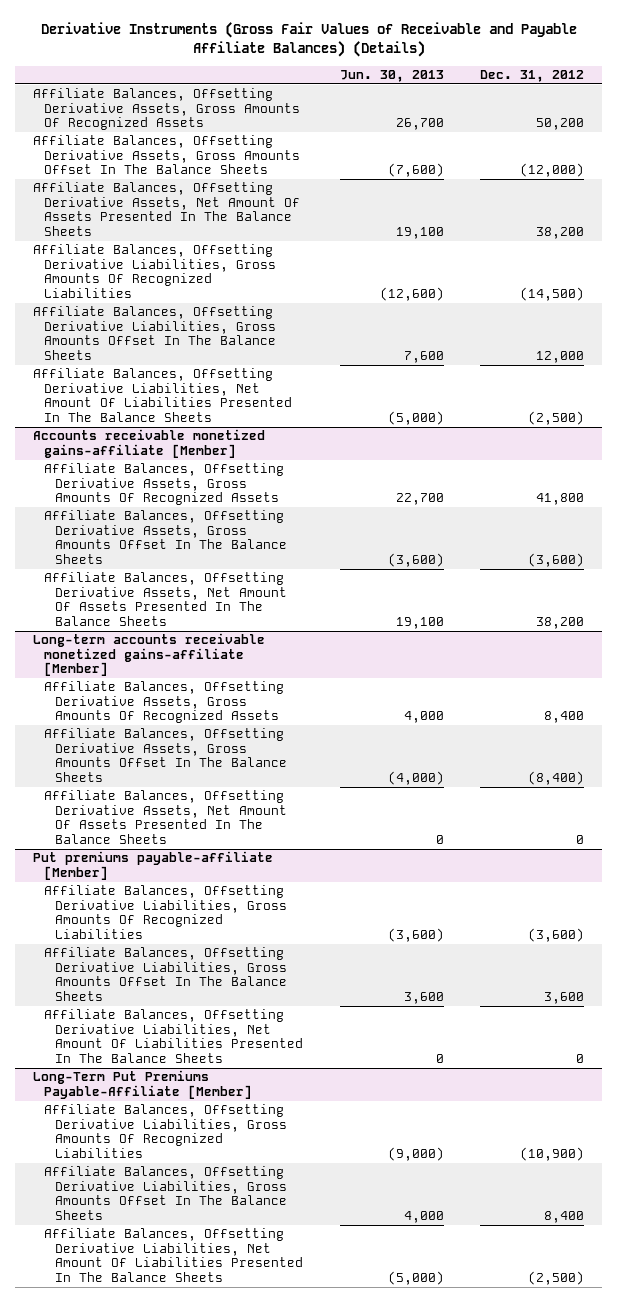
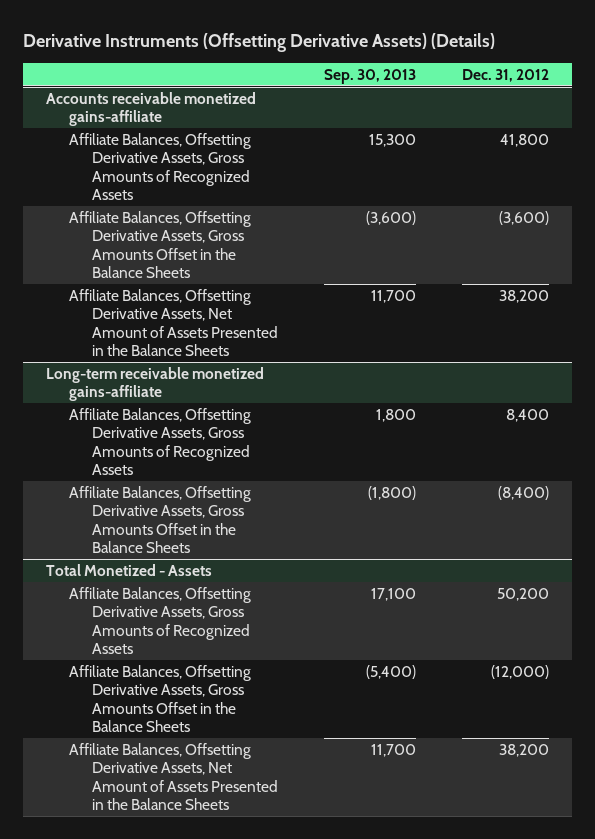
- Derivative Instruments (Gross Fair Values of Receivable and Payable Affiliate Balances) (Details)
+ Derivative Instruments (Offsetting Derivative Assets) (Details)
- | Jun. 30, 2013 | Dec. 31, 2012
+ | Sep. 30, 2013 | Dec. 31, 2012
- Affiliate Balances, Offsetting Derivative Assets, Gross Amounts Of Recognized Assets | 26,700 | 50,200
- Affiliate Balances, Offsetting Derivative Assets, Gross Amounts Offset In The Balance Sheets | (7,600) | (12,000)
- Affiliate Balances, Offsetting Derivative Assets, Net Amount Of Assets Presented In The Balance Sheets | 19,100 | 38,200
- Affiliate Balances, Offsetting Derivative Liabilities, Gross Amounts Of Recognized Liabilities | (12,600) | (14,500)
- Affiliate Balances, Offsetting Derivative Liabilities, Gross Amounts Offset In The Balance Sheets | 7,600 | 12,000
- Affiliate Balances, Offsetting Derivative Liabilities, Net Amount Of Liabilities Presented In The Balance Sheets | (5,000) | (2,500)
- Accounts receivable monetized gains-affiliate [Member]
- Affiliate Balances, Offsetting Derivative Assets, Gross Amounts Of Recognized Assets | 22,700 | 41,800
- Affiliate Balances, Offsetting Derivative Assets, Gross Amounts Offset In The Balance Sheets | (3,600) | (3,600)
- Affiliate Balances, Offsetting Derivative Assets, Net Amount Of Assets Presented In The Balance Sheets | 19,100 | 38,200
- Long-term accounts receivable monetized gains-affiliate [Member]
- Affiliate Balances, Offsetting Derivative Assets, Gross Amounts Of Recognized Assets | 4,000 | 8,400
- Affiliate Balances, Offsetting Derivative Assets, Gross Amounts Offset In The Balance Sheets | (4,000) | (8,400)
- Affiliate Balances, Offsetting Derivative Assets, Net Amount Of Assets Presented In The Balance Sheets | 0 | 0
- Put premiums payable-affiliate [Member]
- Affiliate Balances, Offsetting Derivative Liabilities, Gross Amounts Of Recognized Liabilities | (3,600) | (3,600)
- Affiliate Balances, Offsetting Derivative Liabilities, Gross Amounts Offset In The Balance Sheets | 3,600 | 3,600
- Affiliate Balances, Offsetting Derivative Liabilities, Net Amount Of Liabilities Presented In The Balance Sheets | 0 | 0
- Long-Term Put Premiums Payable-Affiliate [Member]
- Affiliate Balances, Offsetting Derivative Liabilities, Gross Amounts Of Recognized Liabilities | (9,000) | (10,900)
- Affiliate Balances, Offsetting Derivative Liabilities, Gross Amounts Offset In The Balance Sheets | 4,000 | 8,400
- Affiliate Balances, Offsetting Derivative Liabilities, Net Amount Of Liabilities Presented In The Balance Sheets | (5,000) | (2,500)
+ Accounts receivable monetized gains-affiliate
+ Affiliate Balances, Offsetting Derivative Assets, Gross Amounts of Recognized Assets | 15,300 | 41,800
+ Affiliate Balances, Offsetting Derivative Assets, Gross Amounts Offset in the Balance Sheets | (3,600) | (3,600)
+ Affiliate Balances, Offsetting Derivative Assets, Net Amount of Assets Presented in the Balance Sheets | 11,700 | 38,200
+ Long-term receivable monetized gains-affiliate
+ Affiliate Balances, Offsetting Derivative Assets, Gross Amounts of Recognized Assets | 1,800 | 8,400
+ Affiliate Balances, Offsetting Derivative Assets, Gross Amounts Offset in the Balance Sheets | (1,800) | (8,400)
+ Total Monetized - Assets
+ Affiliate Balances, Offsetting Derivative Assets, Gross Amounts of Recognized Assets | 17,100 | 50,200
+ Affiliate Balances, Offsetting Derivative Assets, Gross Amounts Offset in the Balance Sheets | (5,400) | (12,000)
+ Affiliate Balances, Offsetting Derivative Assets, Net Amount of Assets Presented in the Balance Sheets | 11,700 | 38,200

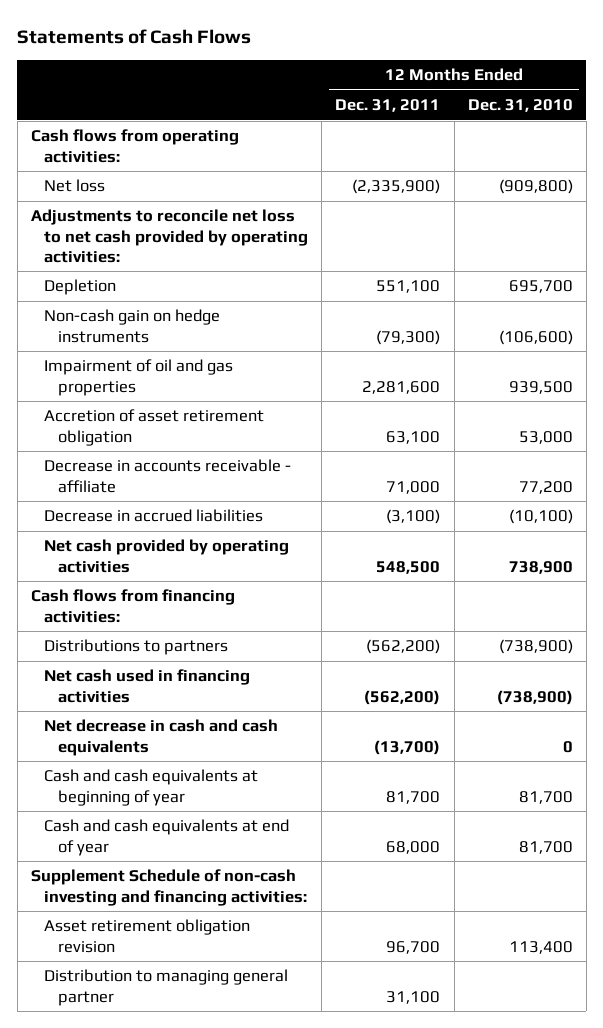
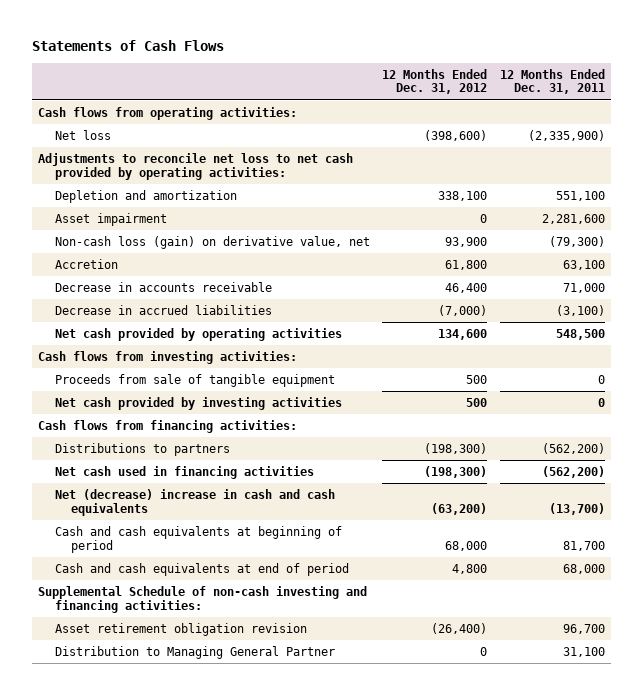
- | 12 Months Ended Dec. 31, 2011 | 12 Months Ended Dec. 31, 2010
+ | 12 Months Ended Dec. 31, 2012 | 12 Months Ended Dec. 31, 2011
- Depletion | 551,100 | 695,700
- Non-cash gain on hedge instruments | (79,300) | (106,600)
- Impairment of oil and gas properties | 2,281,600 | 939,500
- Accretion of asset retirement obligation | 63,100 | 53,000
- Decrease in accounts receivable - affiliate | 71,000 | 77,200
+ Depletion and amortization | 338,100 | 551,100
+ Asset impairment | 0 | 2,281,600
+ Non-cash loss (gain) on derivative value, net | 93,900 | (79,300)
+ Accretion | 61,800 | 63,100
+ Decrease in accounts receivable | 46,400 | 71,000
+ Cash flows from investing activities:
+ Proceeds from sale of tangible equipment | 500 | 0
+ Net cash provided by investing activities | 500 | 0
- Net decrease in cash and cash equivalents | (13,700) | 0
- Cash and cash equivalents at beginning of year | 81,700 | 81,700
- Cash and cash equivalents at end of year | 68,000 | 81,700
- Supplement Schedule of non-cash investing and financing activities:
+ Net (decrease) increase in cash and cash equivalents | (63,200) | (13,700)
+ Cash and cash equivalents at beginning of period | 68,000 | 81,700
+ Cash and cash equivalents at end of period | 4,800 | 68,000
+ Supplemental Schedule of non-cash investing and financing activities:
- Distribution to managing general partner | 31,100 |
+ Distribution to Managing General Partner | 0 | 31,100

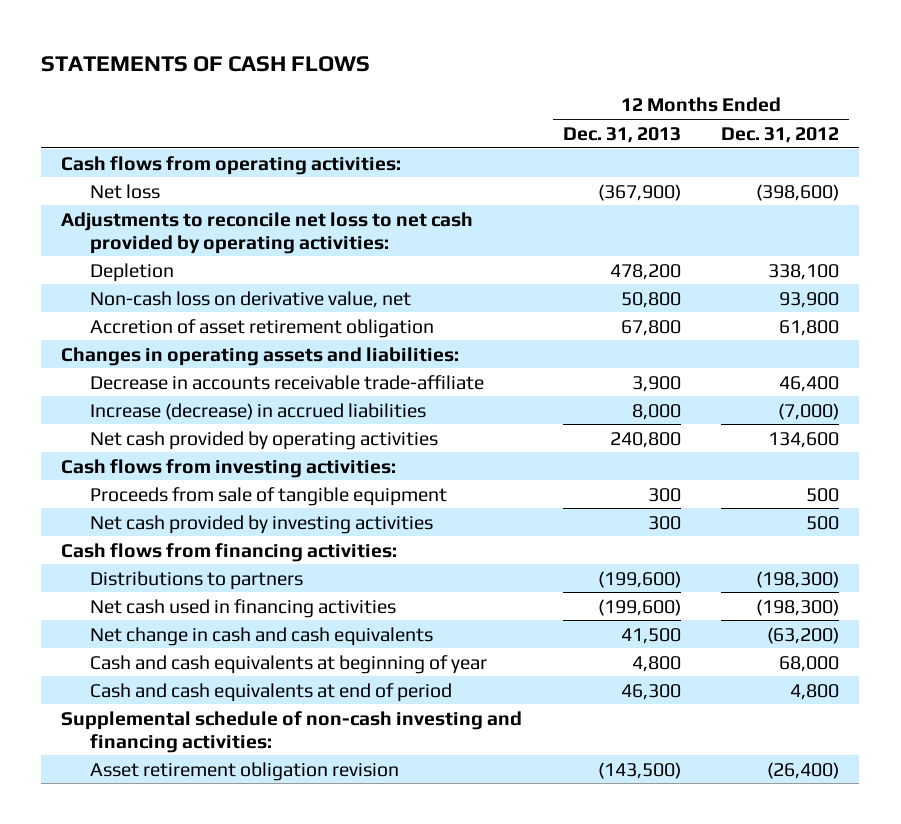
- Statements of Cash Flows
+ STATEMENTS OF CASH FLOWS
- | 12 Months Ended Dec. 31, 2012 | 12 Months Ended Dec. 31, 2011
+ | 12 Months Ended Dec. 31, 2013 | 12 Months Ended Dec. 31, 2012
- Depletion and amortization | 338,100 | 551,100
- Asset impairment | 0 | 2,281,600
- Non-cash loss (gain) on derivative value, net | 93,900 | (79,300)
- Accretion | 61,800 | 63,100
- Decrease in accounts receivable | 46,400 | 71,000
- Decrease in accrued liabilities | (7,000) | (3,100)
+ Depletion | 478,200 | 338,100
+ Non-cash loss on derivative value, net | 50,800 | 93,900
+ Accretion of asset retirement obligation | 67,800 | 61,800
+ Changes in operating assets and liabilities:
+ Decrease in accounts receivable trade-affiliate | 3,900 | 46,400
+ Increase (decrease) in accrued liabilities | 8,000 | (7,000)
- Net (decrease) increase in cash and cash equivalents | (63,200) | (13,700)
- Cash and cash equivalents at beginning of period | 68,000 | 81,700
+ Net change in cash and cash equivalents | 41,500 | (63,200)
+ Cash and cash equivalents at beginning of year | 4,800 | 68,000
- Supplemental Schedule of non-cash investing and financing activities:
+ Supplemental schedule of non-cash investing and financing activities:
- Distribution to Managing General Partner | 0 | 31,100

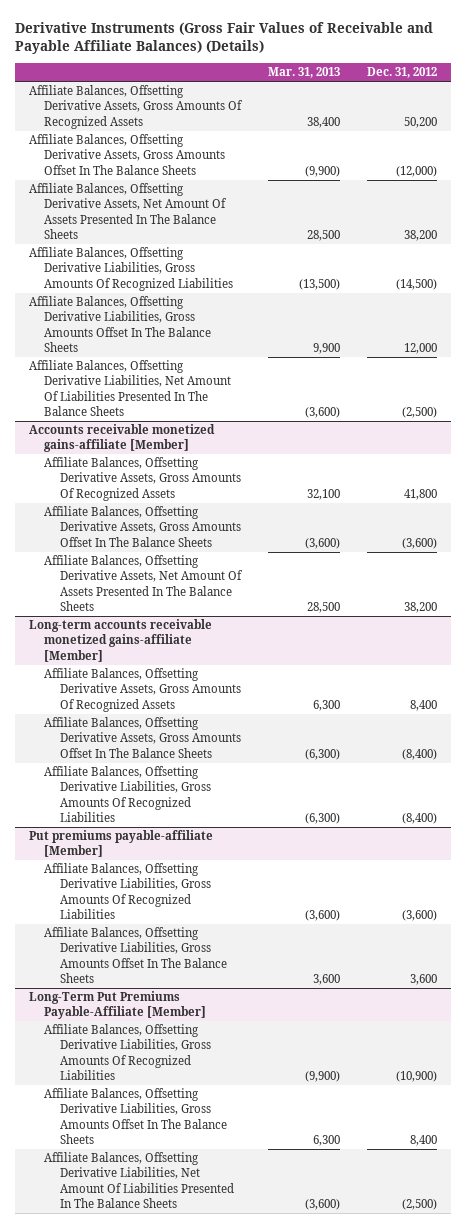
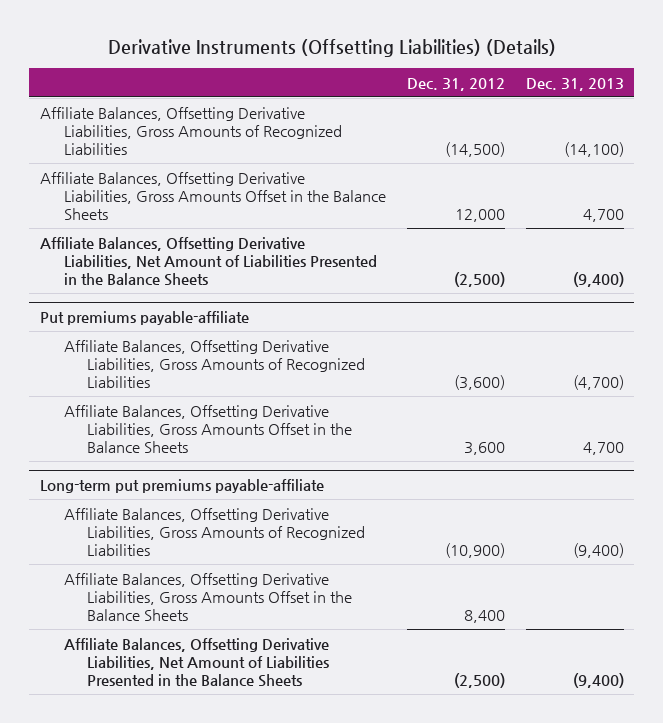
- Derivative Instruments (Gross Fair Values of Receivable and Payable Affiliate Balances) (Details)
+ Derivative Instruments (Offsetting Liabilities) (Details)
- | Mar. 31, 2013 | Dec. 31, 2012
+ | Dec. 31, 2012 | Dec. 31, 2013
- Affiliate Balances, Offsetting Derivative Assets, Gross Amounts Of Recognized Assets | 38,400 | 50,200
- Affiliate Balances, Offsetting Derivative Assets, Gross Amounts Offset In The Balance Sheets | (9,900) | (12,000)
- Affiliate Balances, Offsetting Derivative Assets, Net Amount Of Assets Presented In The Balance Sheets | 28,500 | 38,200
- Affiliate Balances, Offsetting Derivative Liabilities, Gross Amounts Of Recognized Liabilities | (13,500) | (14,500)
- Affiliate Balances, Offsetting Derivative Liabilities, Gross Amounts Offset In The Balance Sheets | 9,900 | 12,000
- Affiliate Balances, Offsetting Derivative Liabilities, Net Amount Of Liabilities Presented In The Balance Sheets | (3,600) | (2,500)
- Accounts receivable monetized gains-affiliate [Member]
- Affiliate Balances, Offsetting Derivative Assets, Gross Amounts Of Recognized Assets | 32,100 | 41,800
- Affiliate Balances, Offsetting Derivative Assets, Gross Amounts Offset In The Balance Sheets | (3,600) | (3,600)
- Affiliate Balances, Offsetting Derivative Assets, Net Amount Of Assets Presented In The Balance Sheets | 28,500 | 38,200
- Long-term accounts receivable monetized gains-affiliate [Member]
- Affiliate Balances, Offsetting Derivative Assets, Gross Amounts Of Recognized Assets | 6,300 | 8,400
- Affiliate Balances, Offsetting Derivative Assets, Gross Amounts Offset In The Balance Sheets | (6,300) | (8,400)
- Affiliate Balances, Offsetting Derivative Liabilities, Gross Amounts Of Recognized Liabilities | (6,300) | (8,400)
- Put premiums payable-affiliate [Member]
- Affiliate Balances, Offsetting Derivative Liabilities, Gross Amounts Of Recognized Liabilities | (3,600) | (3,600)
- Affiliate Balances, Offsetting Derivative Liabilities, Gross Amounts Offset In The Balance Sheets | 3,600 | 3,600
- Long-Term Put Premiums Payable-Affiliate [Member]
- Affiliate Balances, Offsetting Derivative Liabilities, Gross Amounts Of Recognized Liabilities | (9,900) | (10,900)
- Affiliate Balances, Offsetting Derivative Liabilities, Gross Amounts Offset In The Balance Sheets | 6,300 | 8,400
- Affiliate Balances, Offsetting Derivative Liabilities, Net Amount Of Liabilities Presented In The Balance Sheets | (3,600) | (2,500)
+ Affiliate Balances, Offsetting Derivative Liabilities, Gross Amounts of Recognized Liabilities | (14,500) | (14,100)
+ Affiliate Balances, Offsetting Derivative Liabilities, Gross Amounts Offset in the Balance Sheets | 12,000 | 4,700
+ Affiliate Balances, Offsetting Derivative Liabilities, Net Amount of Liabilities Presented in the Balance Sheets | (2,500) | (9,400)
+ Put premiums payable-affiliate
+ Affiliate Balances, Offsetting Derivative Liabilities, Gross Amounts of Recognized Liabilities | (3,600) | (4,700)
+ Affiliate Balances, Offsetting Derivative Liabilities, Gross Amounts Offset in the Balance Sheets | 3,600 | 4,700
+ Long-term put premiums payable-affiliate
+ Affiliate Balances, Offsetting Derivative Liabilities, Gross Amounts of Recognized Liabilities | (10,900) | (9,400)
+ Affiliate Balances, Offsetting Derivative Liabilities, Gross Amounts Offset in the Balance Sheets | 8,400 |
+ Affiliate Balances, Offsetting Derivative Liabilities, Net Amount of Liabilities Presented in the Balance Sheets | (2,500) | (9,400)

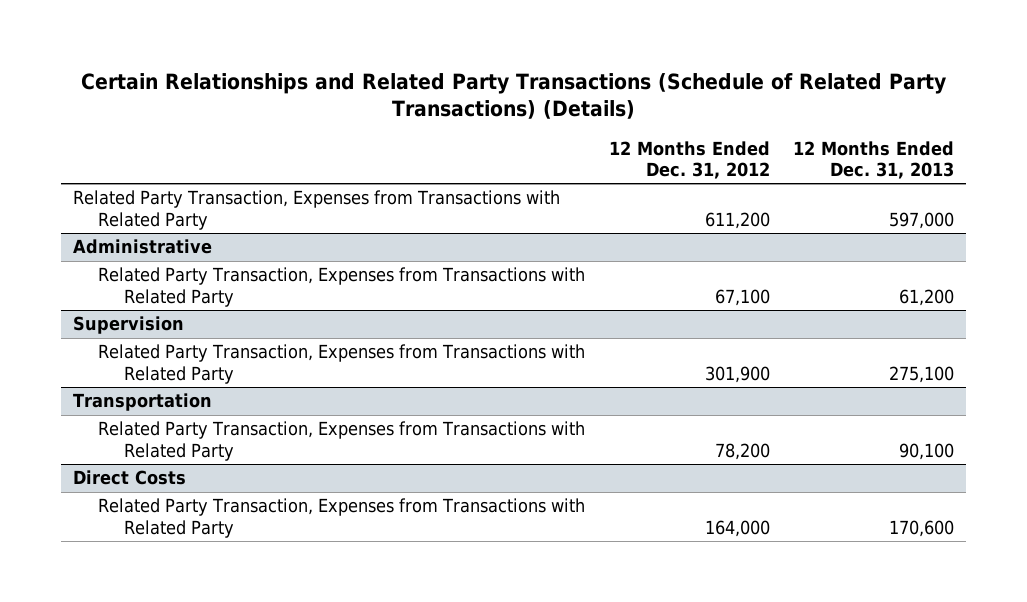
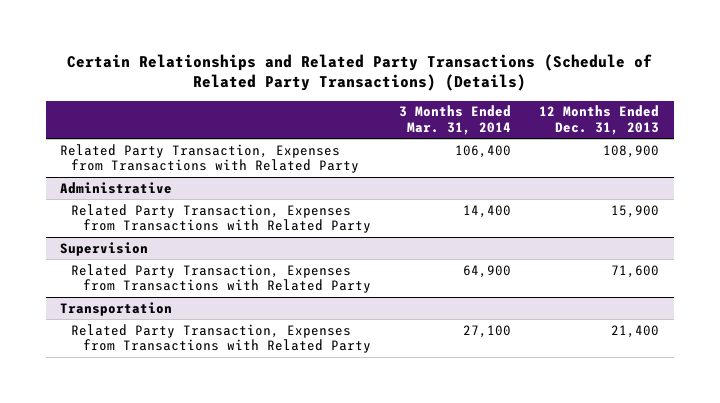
- | 12 Months Ended Dec. 31, 2012 | 12 Months Ended Dec. 31, 2013
+ | 3 Months Ended Mar. 31, 2014 | 12 Months Ended Dec. 31, 2013
- Related Party Transaction, Expenses from Transactions with Related Party | 611,200 | 597,000
+ Related Party Transaction, Expenses from Transactions with Related Party | 106,400 | 108,900
@ Administrative
- Related Party Transaction, Expenses from Transactions with Related Party | 67,100 | 61,200
+ Related Party Transaction, Expenses from Transactions with Related Party | 14,400 | 15,900
@ Supervision
- Related Party Transaction, Expenses from Transactions with Related Party | 301,900 | 275,100
+ Related Party Transaction, Expenses from Transactions with Related Party | 64,900 | 71,600
@ Transportation
- Related Party Transaction, Expenses from Transactions with Related Party | 78,200 | 90,100
- Direct Costs
- Related Party Transaction, Expenses from Transactions with Related Party | 164,000 | 170,600
@ Transportation
+ Related Party Transaction, Expenses from Transactions with Related Party | 27,100 | 21,400

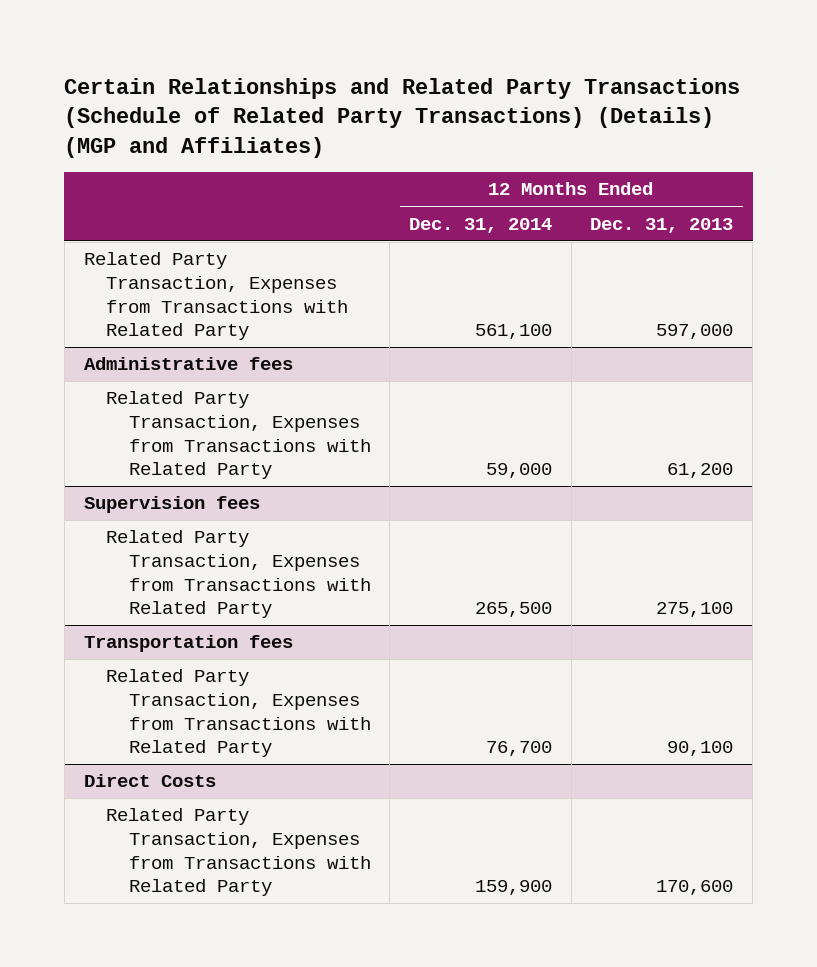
- Certain Relationships and Related Party Transactions (Schedule of Related Party Transactions) (Details)
+ Certain Relationships and Related Party Transactions (Schedule of Related Party Transactions) (Details) (MGP and Affiliates)
- | 3 Months Ended Mar. 31, 2014 | 12 Months Ended Dec. 31, 2013
+ | 12 Months Ended Dec. 31, 2014 | 12 Months Ended Dec. 31, 2013
- Related Party Transaction, Expenses from Transactions with Related Party | 106,400 | 108,900
- Administrative
- Related Party Transaction, Expenses from Transactions with Related Party | 14,400 | 15,900
- Supervision
- Related Party Transaction, Expenses from Transactions with Related Party | 64,900 | 71,600
- Transportation
- Related Party Transaction, Expenses from Transactions with Related Party | 27,100 | 21,400
+ Related Party Transaction, Expenses from Transactions with Related Party | 561,100 | 597,000
+ Administrative fees
+ Related Party Transaction, Expenses from Transactions with Related Party | 59,000 | 61,200
+ Supervision fees
+ Related Party Transaction, Expenses from Transactions with Related Party | 265,500 | 275,100
+ Transportation fees
+ Related Party Transaction, Expenses from Transactions with Related Party | 76,700 | 90,100
+ Direct Costs
+ Related Party Transaction, Expenses from Transactions with Related Party | 159,900 | 170,600

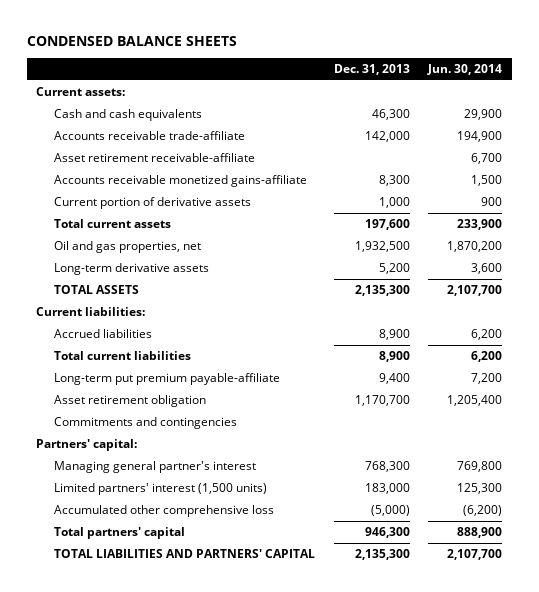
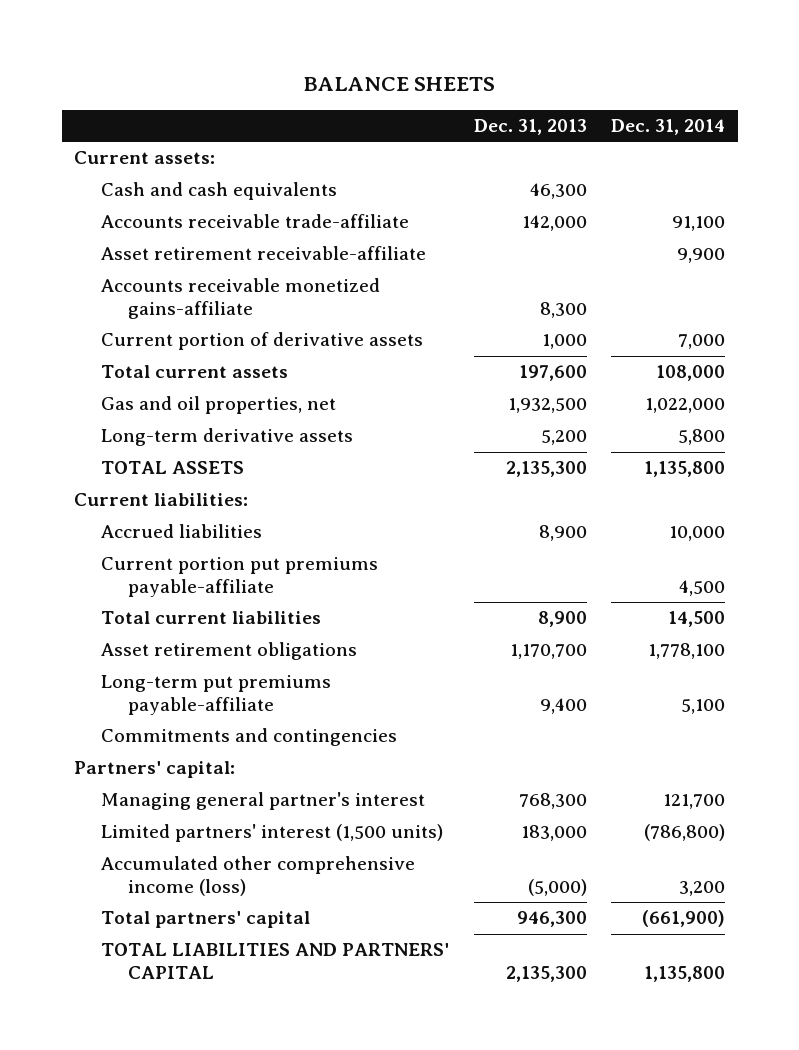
- CONDENSED BALANCE SHEETS
+ BALANCE SHEETS
- | Dec. 31, 2013 | Jun. 30, 2014
+ | Dec. 31, 2013 | Dec. 31, 2014
- Oil and gas properties, net | 1,932,500 | 1,870,200
+ Gas and oil properties, net | 1,932,500 | 1,022,000
+ Current portion put premiums payable-affiliate | | 4,500
- Long-term put premium payable-affiliate | 9,400 | 7,200
- Asset retirement obligation | 1,170,700 | 1,205,400
+ Asset retirement obligations | 1,170,700 | 1,778,100
+ Long-term put premiums payable-affiliate | 9,400 | 5,100
- Accumulated other comprehensive loss | (5,000) | (6,200)
+ Accumulated other comprehensive income (loss) | (5,000) | 3,200

